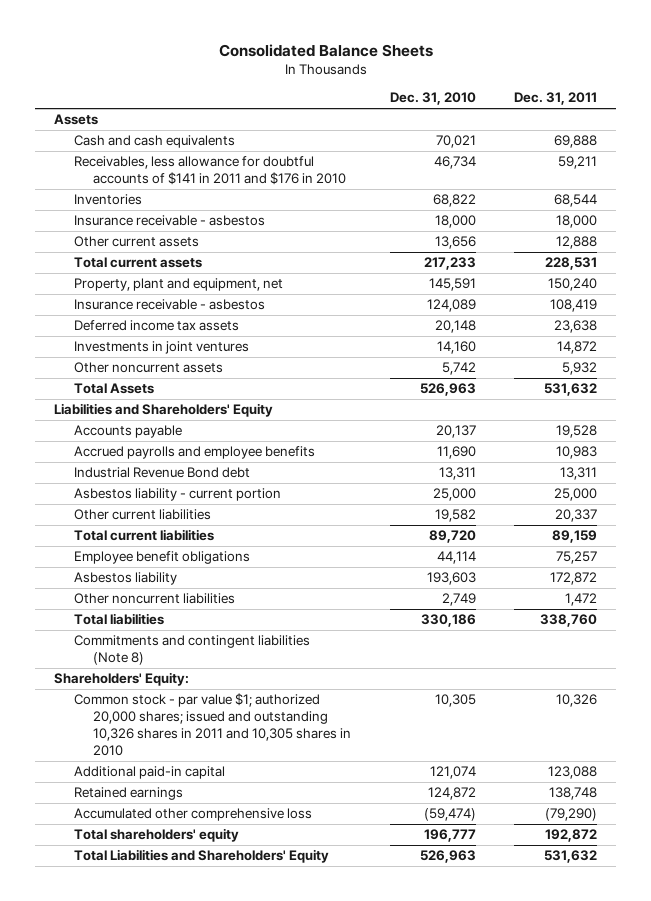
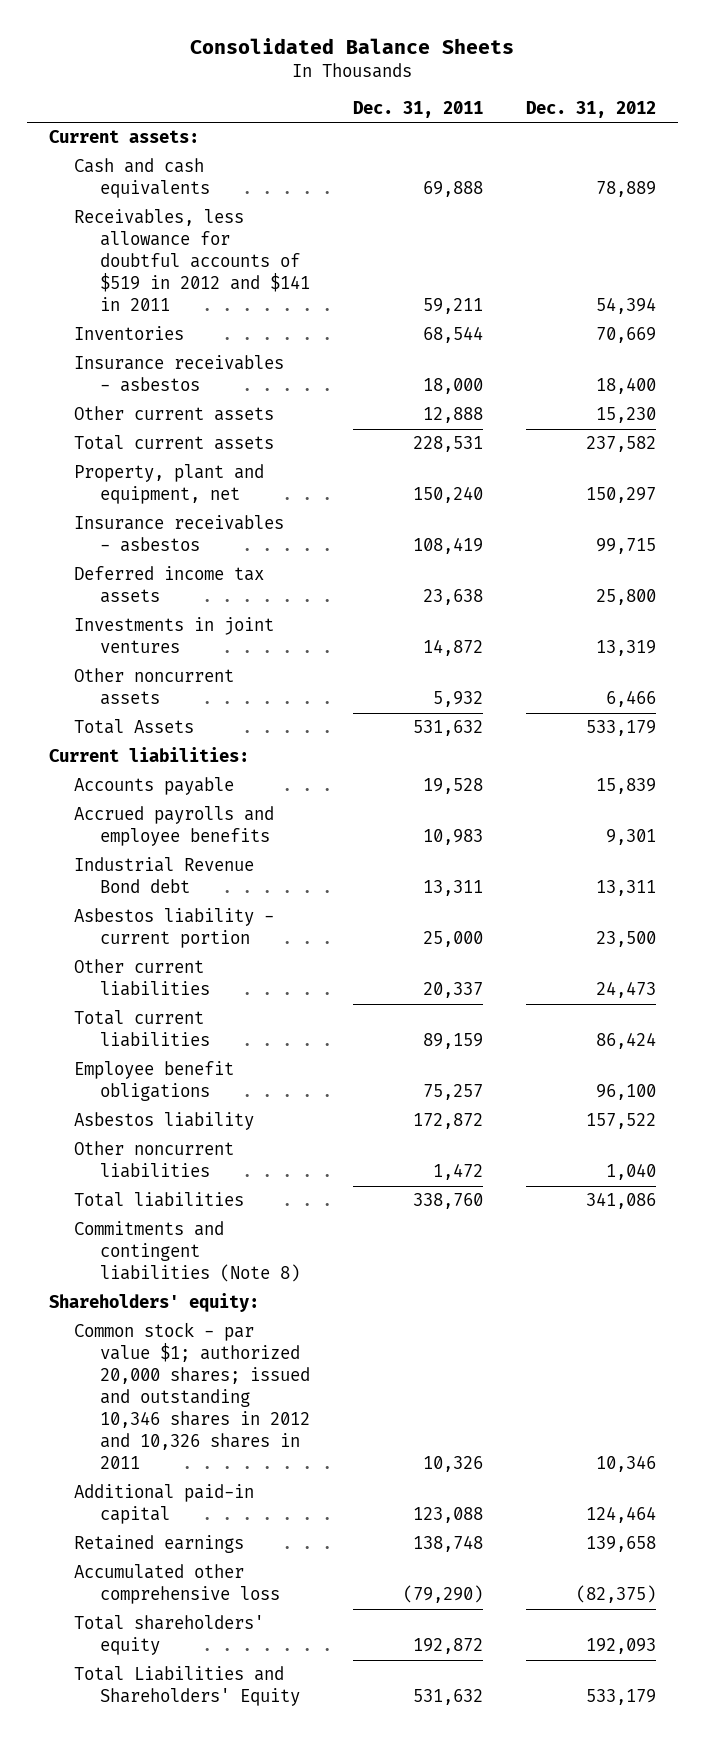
- | Dec. 31, 2010 | Dec. 31, 2011
+ | Dec. 31, 2011 | Dec. 31, 2012
- Assets
+ Current assets:
- Receivables, less allowance for doubtful accounts of $141 in 2011 and $176 in 2010 | 46,734 | 59,211
+ Receivables, less allowance for doubtful accounts of $519 in 2012 and $141 in 2011 | 59,211 | 54,394
- Insurance receivable - asbestos | 18,000 | 18,000
+ Insurance receivables - asbestos | 18,000 | 18,400
- Insurance receivable - asbestos | 124,089 | 108,419
+ Insurance receivables - asbestos | 108,419 | 99,715
- Liabilities and Shareholders' Equity
+ Current liabilities:
- Shareholders' Equity:
- Common stock - par value $1; authorized 20,000 shares; issued and outstanding 10,326 shares in 2011 and 10,305 shares in 2010 | 10,305 | 10,326
+ Shareholders' equity:
+ Common stock - par value $1; authorized 20,000 shares; issued and outstanding 10,346 shares in 2012 and 10,326 shares in 2011 | 10,326 | 10,346

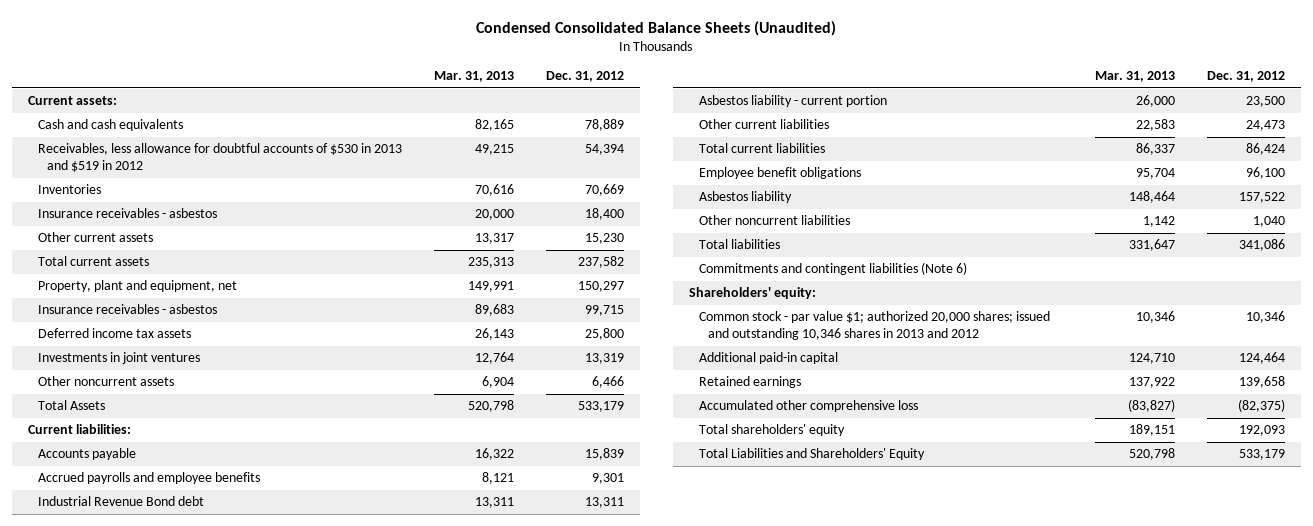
- Consolidated Balance Sheets
+ Condensed Consolidated Balance Sheets (Unaudited)
- | Dec. 31, 2011 | Dec. 31, 2012
+ | Mar. 31, 2013 | Dec. 31, 2012
- Receivables, less allowance for doubtful accounts of $519 in 2012 and $141 in 2011 | 59,211 | 54,394
+ Receivables, less allowance for doubtful accounts of $530 in 2013 and $519 in 2012 | 49,215 | 54,394
- Commitments and contingent liabilities (Note 8)
+ Commitments and contingent liabilities (Note 6)
- Common stock - par value $1; authorized 20,000 shares; issued and outstanding 10,346 shares in 2012 and 10,326 shares in 2011 | 10,326 | 10,346
+ Common stock - par value $1; authorized 20,000 shares; issued and outstanding 10,346 shares in 2013 and 2012 | 10,346 | 10,346

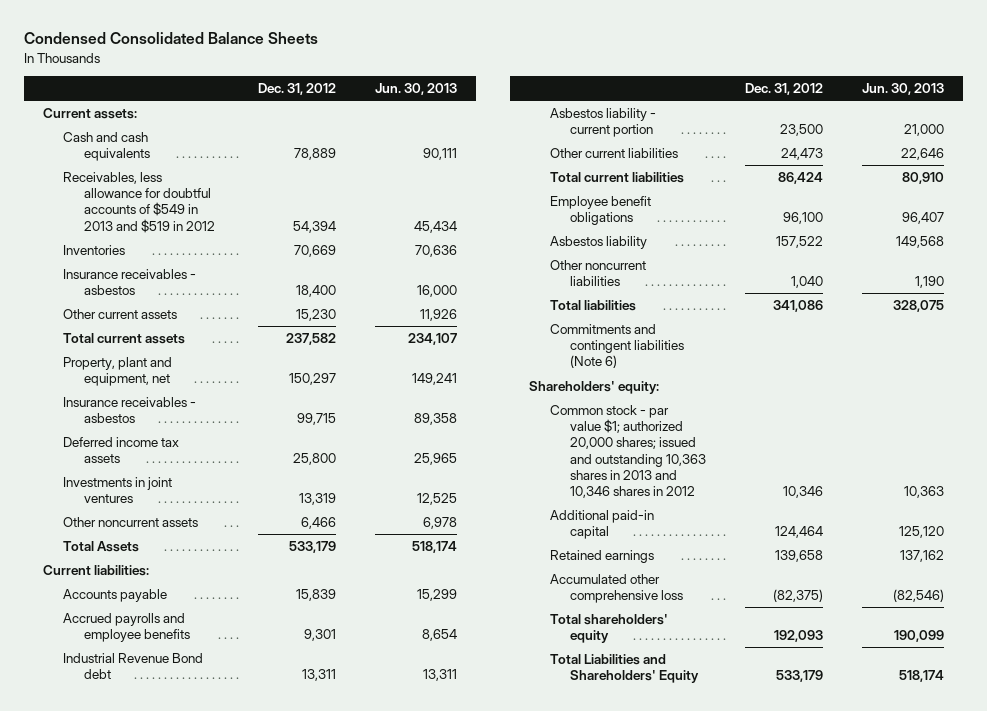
- Condensed Consolidated Balance Sheets (Unaudited)
+ Condensed Consolidated Balance Sheets
- | Mar. 31, 2013 | Dec. 31, 2012
+ | Dec. 31, 2012 | Jun. 30, 2013
- Receivables, less allowance for doubtful accounts of $530 in 2013 and $519 in 2012 | 49,215 | 54,394
+ Receivables, less allowance for doubtful accounts of $549 in 2013 and $519 in 2012 | 54,394 | 45,434
- Common stock - par value $1; authorized 20,000 shares; issued and outstanding 10,346 shares in 2013 and 2012 | 10,346 | 10,346
+ Common stock - par value $1; authorized 20,000 shares; issued and outstanding 10,363 shares in 2013 and 10,346 shares in 2012 | 10,346 | 10,363

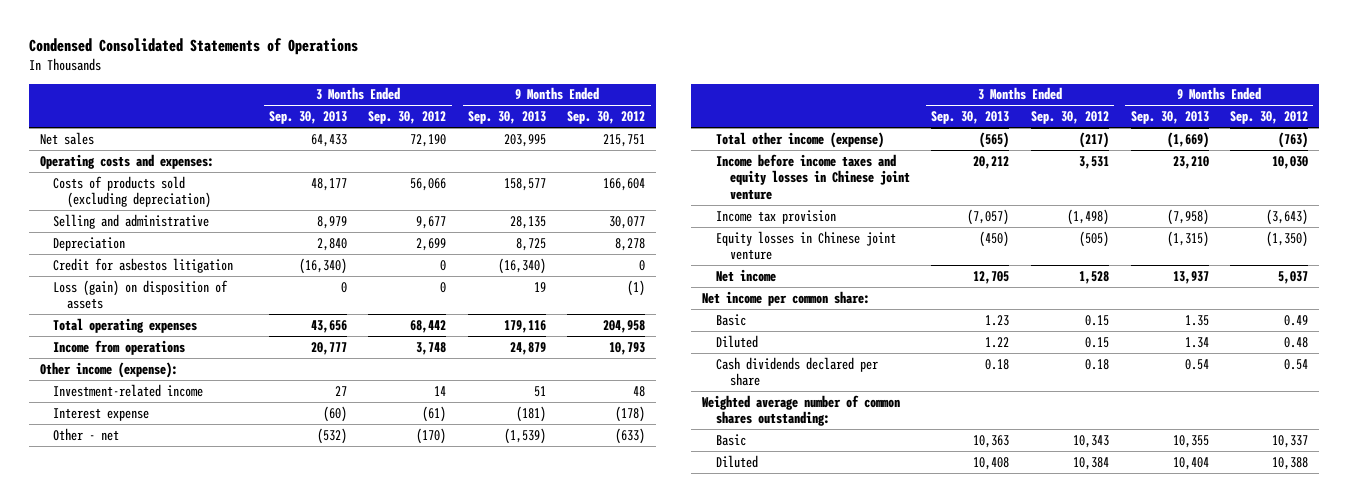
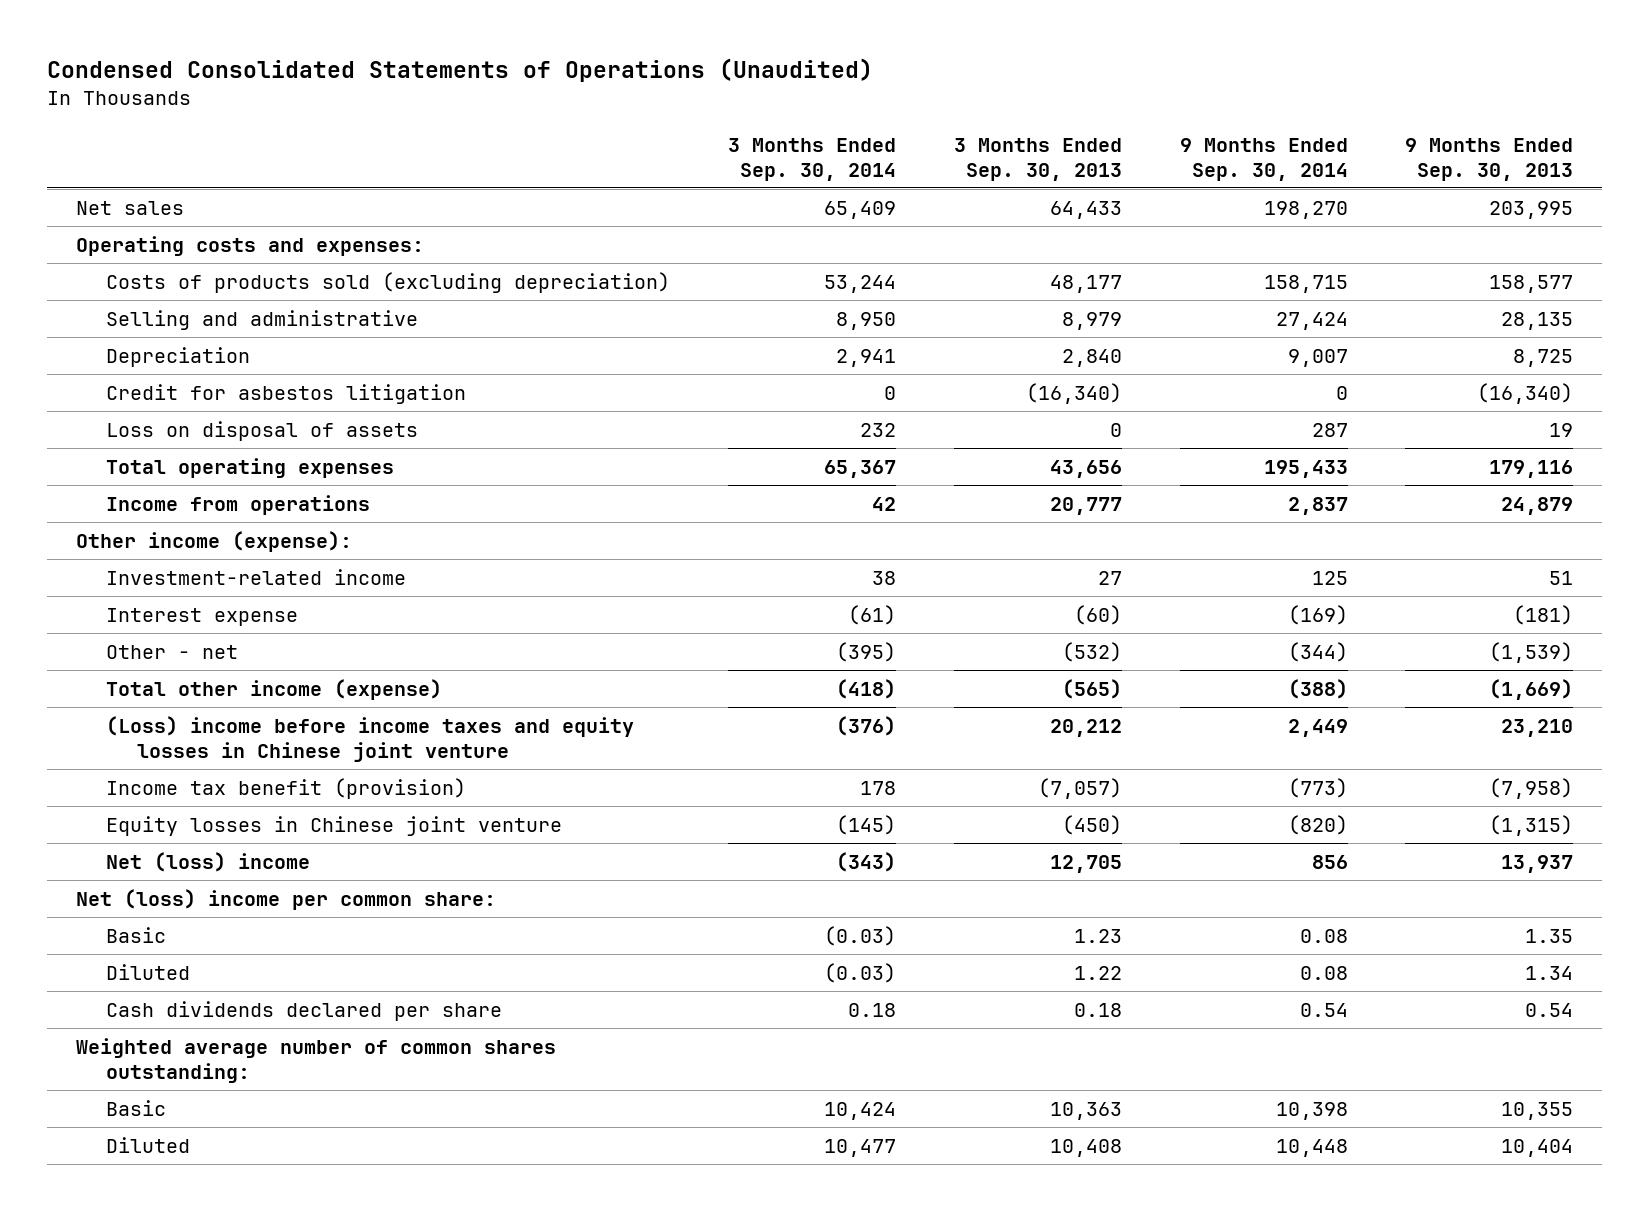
- Condensed Consolidated Statements of Operations
+ Condensed Consolidated Statements of Operations (Unaudited)
- | 3 Months Ended Sep. 30, 2013 | 3 Months Ended Sep. 30, 2012 | 9 Months Ended Sep. 30, 2013 | 9 Months Ended Sep. 30, 2012
+ | 3 Months Ended Sep. 30, 2014 | 3 Months Ended Sep. 30, 2013 | 9 Months Ended Sep. 30, 2014 | 9 Months Ended Sep. 30, 2013
- Loss (gain) on disposition of assets | 0 | 0 | 19 | (1)
+ Loss on disposal of assets | 232 | 0 | 287 | 19
- Income before income taxes and equity losses in Chinese joint venture | 20,212 | 3,531 | 23,210 | 10,030
- Income tax provision | (7,057) | (1,498) | (7,958) | (3,643)
+ (Loss) income before income taxes and equity losses in Chinese joint venture | (376) | 20,212 | 2,449 | 23,210
+ Income tax benefit (provision) | 178 | (7,057) | (773) | (7,958)
- Net income | 12,705 | 1,528 | 13,937 | 5,037
- Net income per common share:
+ Net (loss) income | (343) | 12,705 | 856 | 13,937
+ Net (loss) income per common share:

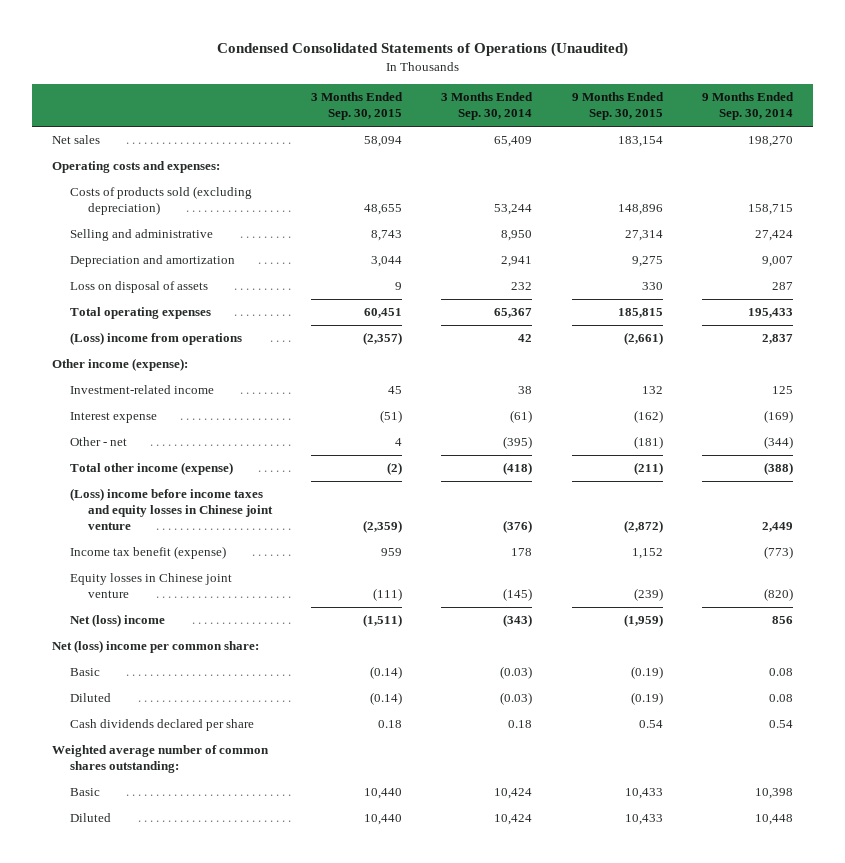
- | 3 Months Ended Sep. 30, 2014 | 3 Months Ended Sep. 30, 2013 | 9 Months Ended Sep. 30, 2014 | 9 Months Ended Sep. 30, 2013
+ | 3 Months Ended Sep. 30, 2015 | 3 Months Ended Sep. 30, 2014 | 9 Months Ended Sep. 30, 2015 | 9 Months Ended Sep. 30, 2014
- Depreciation | 2,941 | 2,840 | 9,007 | 8,725
- Credit for asbestos litigation | 0 | (16,340) | 0 | (16,340)
+ Depreciation and amortization | 3,044 | 2,941 | 9,275 | 9,007
- Income from operations | 42 | 20,777 | 2,837 | 24,879
+ (Loss) income from operations | (2,357) | 42 | (2,661) | 2,837
- Income tax benefit (provision) | 178 | (7,057) | (773) | (7,958)
+ Income tax benefit (expense) | 959 | 178 | 1,152 | (773)
- Diluted | 10,477 | 10,408 | 10,448 | 10,404
+ Diluted | 10,440 | 10,424 | 10,433 | 10,448

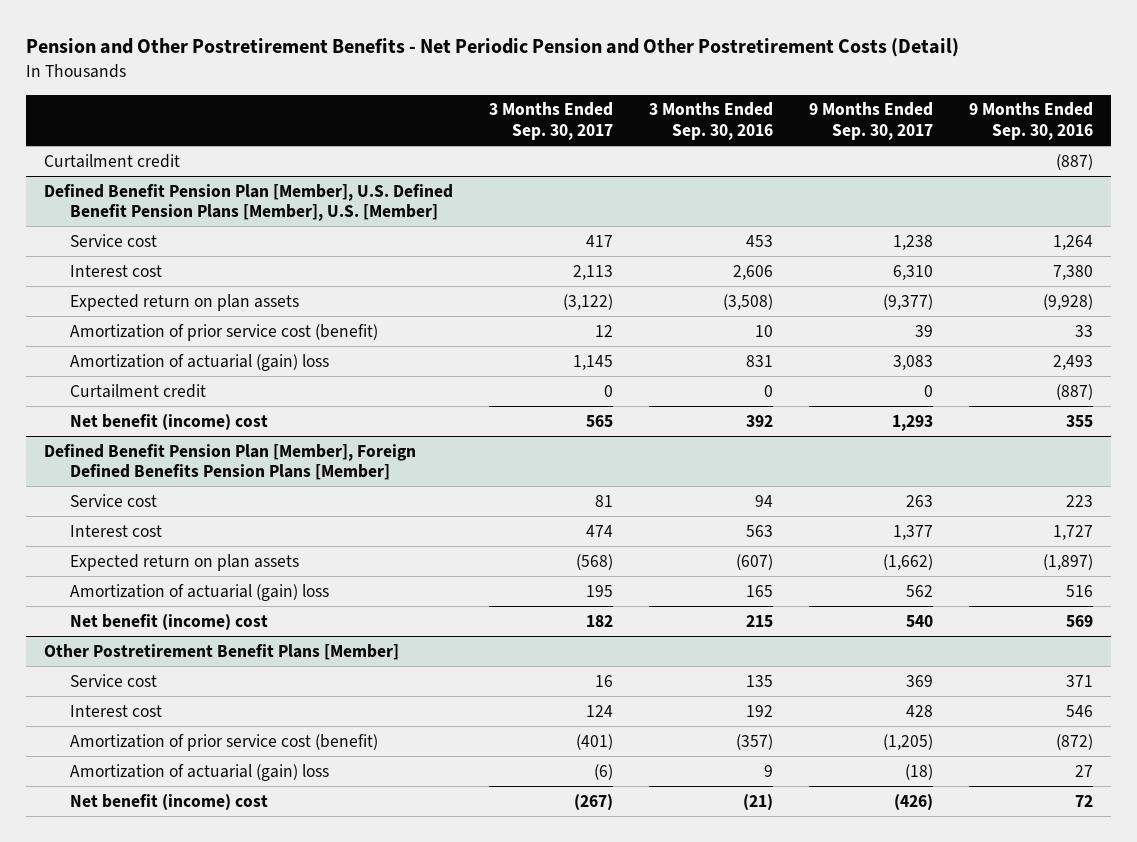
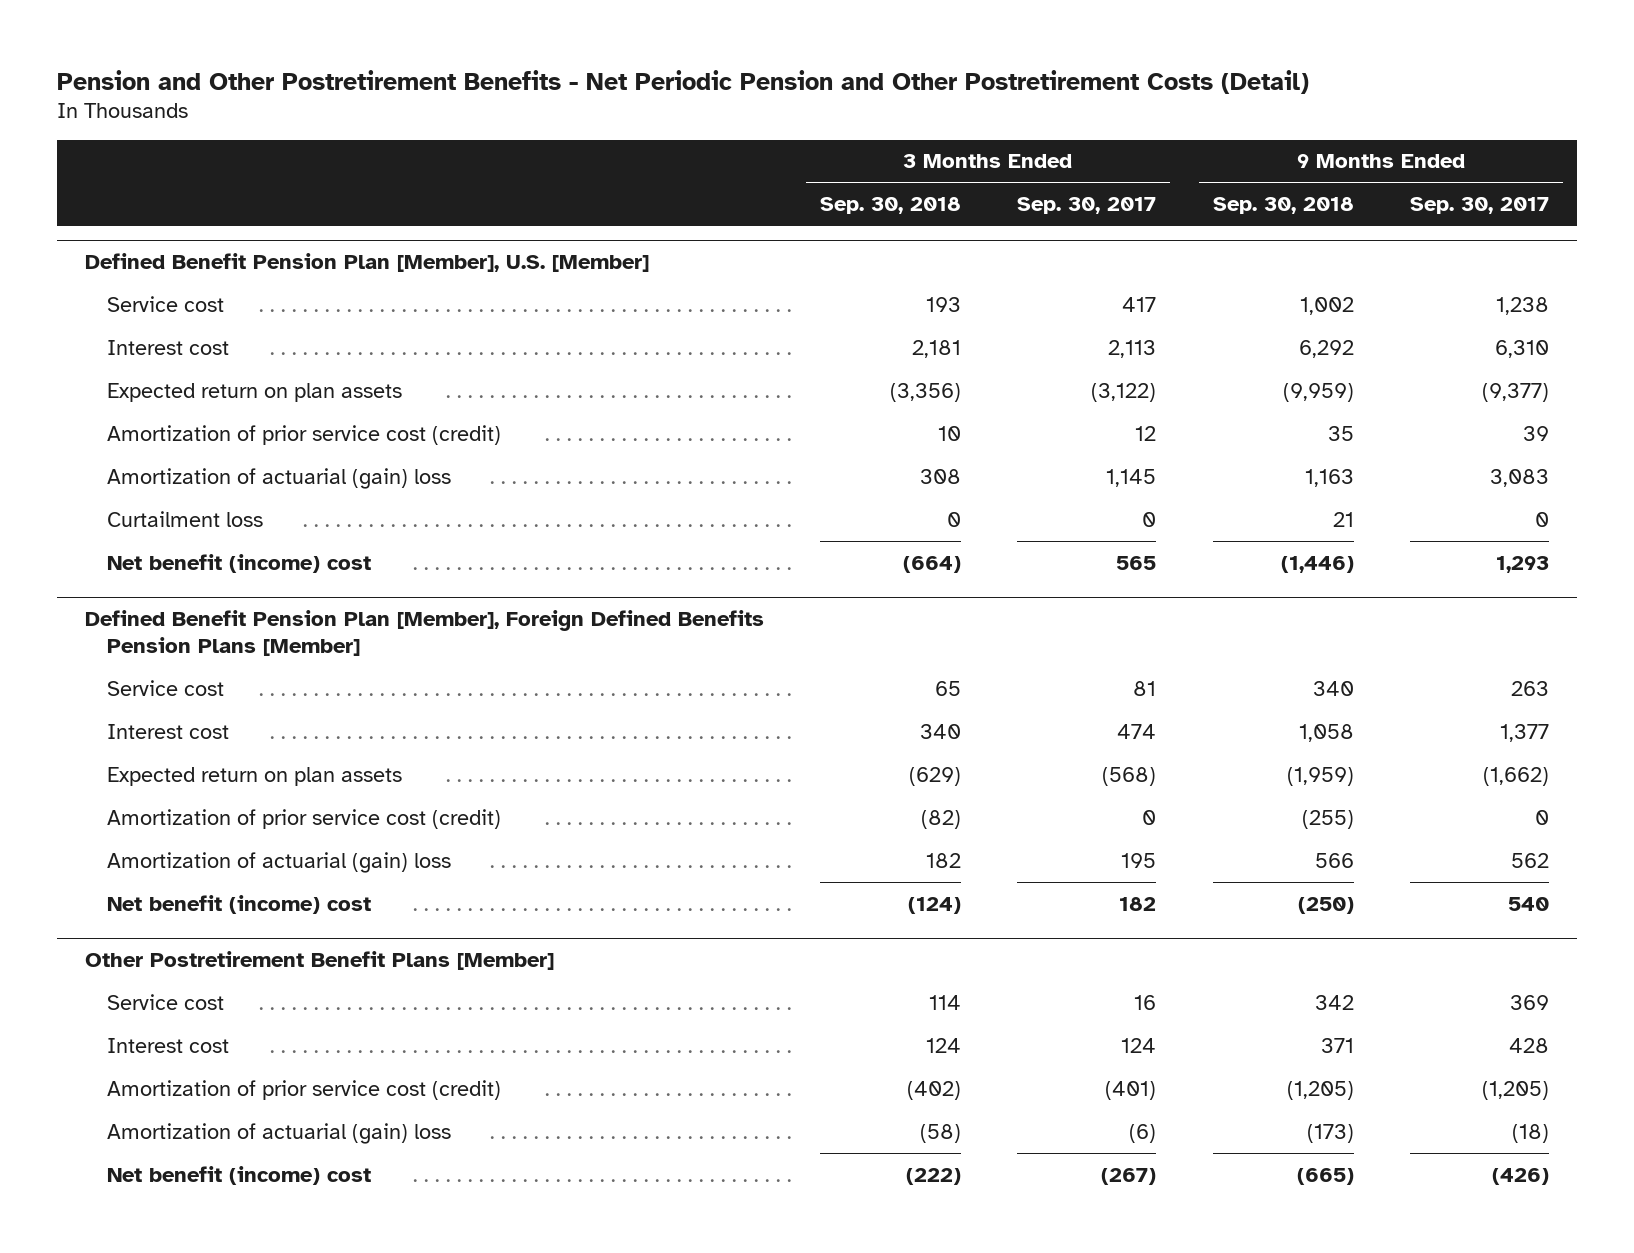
- | 3 Months Ended Sep. 30, 2017 | 3 Months Ended Sep. 30, 2016 | 9 Months Ended Sep. 30, 2017 | 9 Months Ended Sep. 30, 2016
+ | 3 Months Ended Sep. 30, 2018 | 3 Months Ended Sep. 30, 2017 | 9 Months Ended Sep. 30, 2018 | 9 Months Ended Sep. 30, 2017
- Curtailment credit | | | | (887)
- Defined Benefit Pension Plan [Member], U.S. Defined Benefit Pension Plans [Member], U.S. [Member]
+ Defined Benefit Pension Plan [Member], U.S. [Member]
- Amortization of prior service cost (benefit) | 12 | 10 | 39 | 33
+ Amortization of prior service cost (credit) | 10 | 12 | 35 | 39
- Curtailment credit | 0 | 0 | 0 | (887)
+ Curtailment loss | 0 | 0 | 21 | 0
@ Defined Benefit Pension Plan [Member], Foreign Defined Benefits Pension Plans [Member]
+ Amortization of prior service cost (credit) | (82) | 0 | (255) | 0
@ Other Postretirement Benefit Plans [Member]
- Amortization of prior service cost (benefit) | (401) | (357) | (1,205) | (872)
+ Amortization of prior service cost (credit) | (402) | (401) | (1,205) | (1,205)

